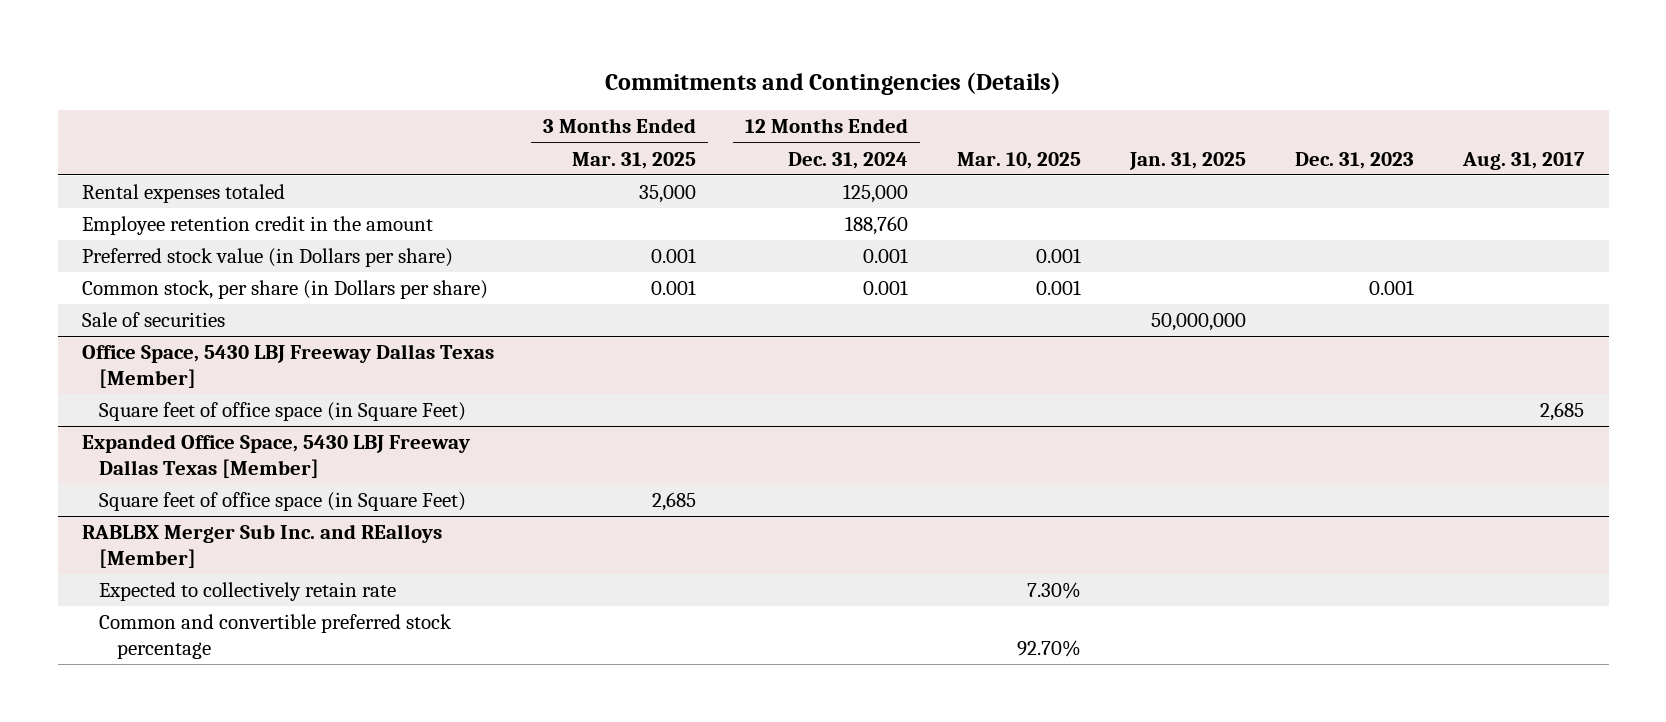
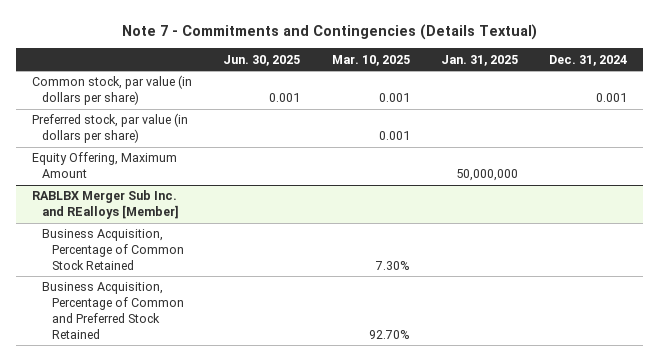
- Commitments and Contingencies (Details)
+ Note 7 - Commitments and Contingencies (Details Textual)
- | 3 Months Ended Mar. 31, 2025 | 12 Months Ended Dec. 31, 2024 | Mar. 10, 2025 | Jan. 31, 2025 | Dec. 31, 2023 | Aug. 31, 2017
+ | Jun. 30, 2025 | Mar. 10, 2025 | Jan. 31, 2025 | Dec. 31, 2024
- Rental expenses totaled | 35,000 | 125,000 | | | |
- Employee retention credit in the amount | | 188,760 | | | |
- Preferred stock value (in Dollars per share) | 0.001 | 0.001 | 0.001 | | |
- Common stock, per share (in Dollars per share) | 0.001 | 0.001 | 0.001 | | 0.001 |
- Sale of securities | | | | 50,000,000 | |
- Office Space, 5430 LBJ Freeway Dallas Texas [Member]
- Square feet of office space (in Square Feet) | | | | | | 2,685
- Expanded Office Space, 5430 LBJ Freeway Dallas Texas [Member]
- Square feet of office space (in Square Feet) | 2,685 | | | | |
+ Common stock, par value (in dollars per share) | 0.001 | 0.001 | | 0.001
+ Preferred stock, par value (in dollars per share) | | 0.001 | |
+ Equity Offering, Maximum Amount | | | 50,000,000 |
@ RABLBX Merger Sub Inc. and REalloys [Member]
- Expected to collectively retain rate | | | 7.30% | | |
- Common and convertible preferred stock percentage | | | 92.70% | | |
+ Business Acquisition, Percentage of Common Stock Retained | | 7.30% | |
+ Business Acquisition, Percentage of Common and Preferred Stock Retained | | 92.70% | |

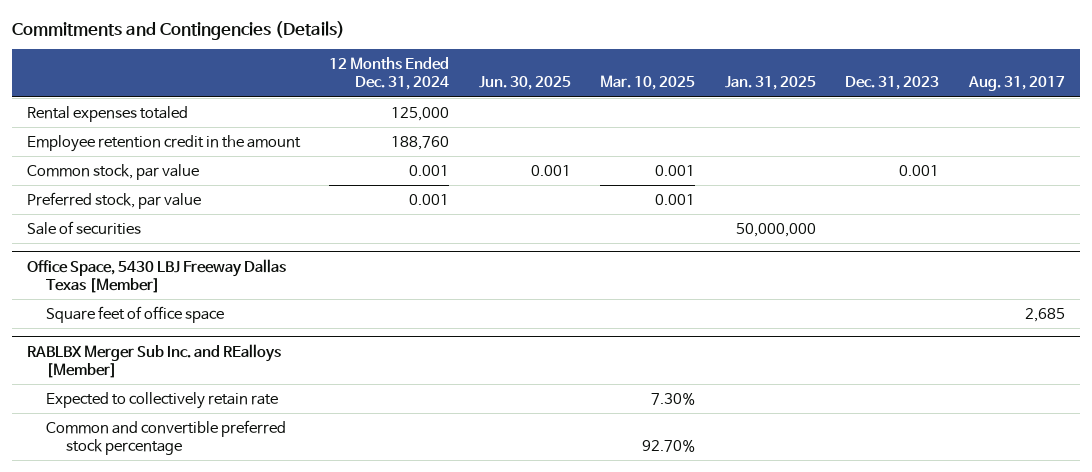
- Note 7 - Commitments and Contingencies (Details Textual)
+ Commitments and Contingencies (Details)
- | Jun. 30, 2025 | Mar. 10, 2025 | Jan. 31, 2025 | Dec. 31, 2024
+ | 12 Months Ended Dec. 31, 2024 | Jun. 30, 2025 | Mar. 10, 2025 | Jan. 31, 2025 | Dec. 31, 2023 | Aug. 31, 2017
- Common stock, par value (in dollars per share) | 0.001 | 0.001 | | 0.001
- Preferred stock, par value (in dollars per share) | | 0.001 | |
- Equity Offering, Maximum Amount | | | 50,000,000 |
+ Rental expenses totaled | 125,000 | | | | |
+ Employee retention credit in the amount | 188,760 | | | | |
+ Common stock, par value | 0.001 | 0.001 | 0.001 | | 0.001 |
+ Preferred stock, par value | 0.001 | | 0.001 | | |
+ Sale of securities | | | | 50,000,000 | |
+ Office Space, 5430 LBJ Freeway Dallas Texas [Member]
+ Square feet of office space | | | | | | 2,685
@ RABLBX Merger Sub Inc. and REalloys [Member]
- Business Acquisition, Percentage of Common Stock Retained | | 7.30% | |
- Business Acquisition, Percentage of Common and Preferred Stock Retained | | 92.70% | |
+ Expected to collectively retain rate | | | 7.30% | | |
+ Common and convertible preferred stock percentage | | | 92.70% | | |

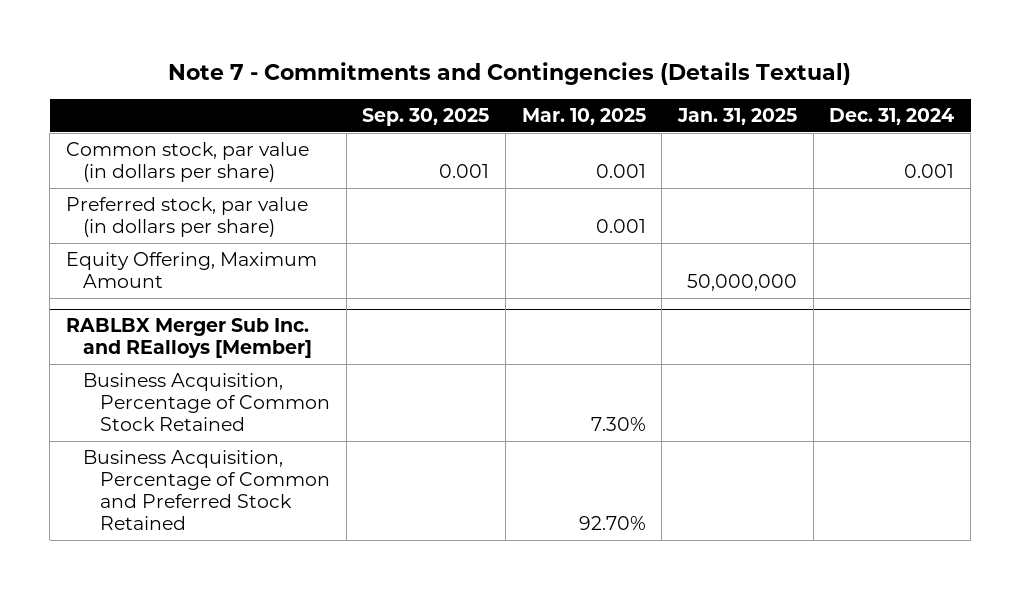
- Commitments and Contingencies (Details)
+ Note 7 - Commitments and Contingencies (Details Textual)
- | 12 Months Ended Dec. 31, 2024 | Jun. 30, 2025 | Mar. 10, 2025 | Jan. 31, 2025 | Dec. 31, 2023 | Aug. 31, 2017
+ | Sep. 30, 2025 | Mar. 10, 2025 | Jan. 31, 2025 | Dec. 31, 2024
- Rental expenses totaled | 125,000 | | | | |
- Employee retention credit in the amount | 188,760 | | | | |
- Common stock, par value | 0.001 | 0.001 | 0.001 | | 0.001 |
- Preferred stock, par value | 0.001 | | 0.001 | | |
- Sale of securities | | | | 50,000,000 | |
- Office Space, 5430 LBJ Freeway Dallas Texas [Member]
- Square feet of office space | | | | | | 2,685
+ Common stock, par value (in dollars per share) | 0.001 | 0.001 | | 0.001
+ Preferred stock, par value (in dollars per share) | | 0.001 | |
+ Equity Offering, Maximum Amount | | | 50,000,000 |
@ RABLBX Merger Sub Inc. and REalloys [Member]
- Expected to collectively retain rate | | | 7.30% | | |
- Common and convertible preferred stock percentage | | | 92.70% | | |
+ Business Acquisition, Percentage of Common Stock Retained | | 7.30% | |
+ Business Acquisition, Percentage of Common and Preferred Stock Retained | | 92.70% | |

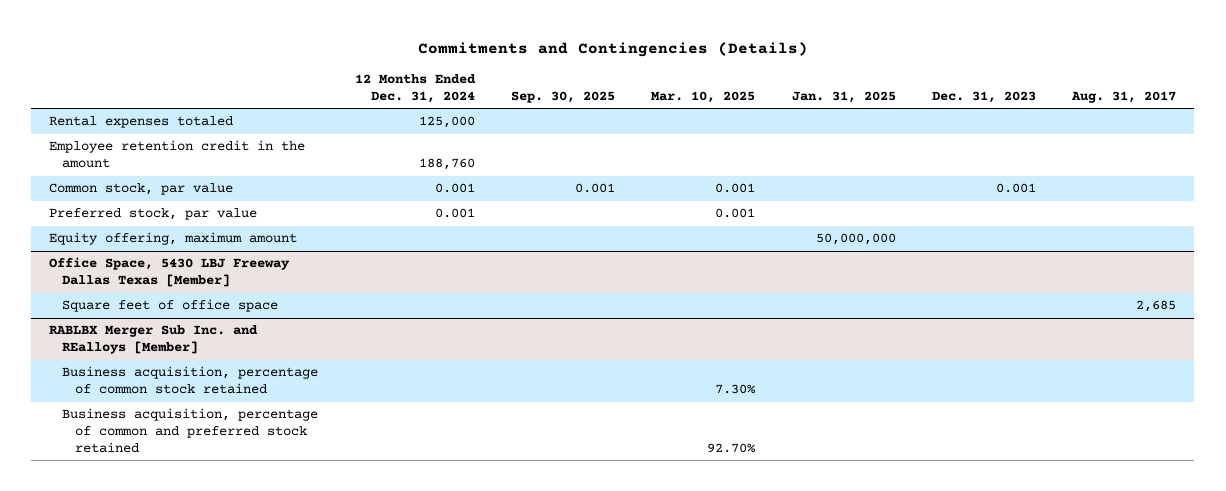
- Note 7 - Commitments and Contingencies (Details Textual)
+ Commitments and Contingencies (Details)
- | Sep. 30, 2025 | Mar. 10, 2025 | Jan. 31, 2025 | Dec. 31, 2024
+ | 12 Months Ended Dec. 31, 2024 | Sep. 30, 2025 | Mar. 10, 2025 | Jan. 31, 2025 | Dec. 31, 2023 | Aug. 31, 2017
- Common stock, par value (in dollars per share) | 0.001 | 0.001 | | 0.001
- Preferred stock, par value (in dollars per share) | | 0.001 | |
- Equity Offering, Maximum Amount | | | 50,000,000 |
+ Rental expenses totaled | 125,000 | | | | |
+ Employee retention credit in the amount | 188,760 | | | | |
+ Common stock, par value | 0.001 | 0.001 | 0.001 | | 0.001 |
+ Preferred stock, par value | 0.001 | | 0.001 | | |
+ Equity offering, maximum amount | | | | 50,000,000 | |
+ Office Space, 5430 LBJ Freeway Dallas Texas [Member]
+ Square feet of office space | | | | | | 2,685
@ RABLBX Merger Sub Inc. and REalloys [Member]
- Business Acquisition, Percentage of Common Stock Retained | | 7.30% | |
- Business Acquisition, Percentage of Common and Preferred Stock Retained | | 92.70% | |
+ Business acquisition, percentage of common stock retained | | | 7.30% | | |
+ Business acquisition, percentage of common and preferred stock retained | | | 92.70% | | |

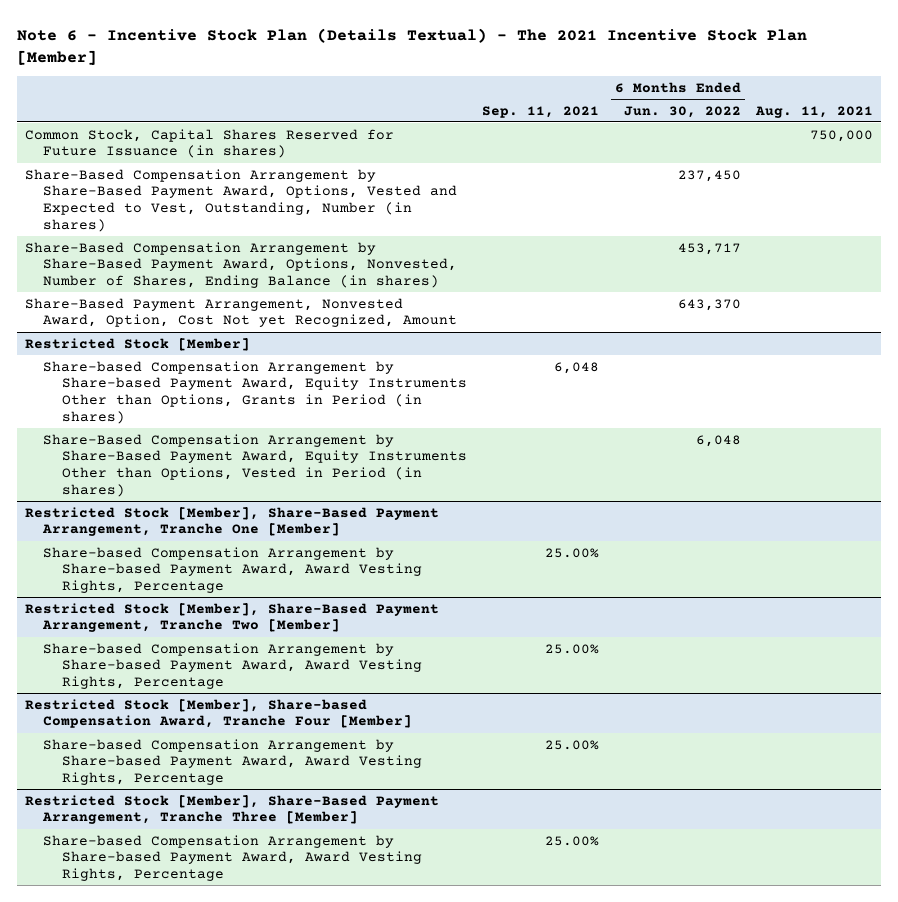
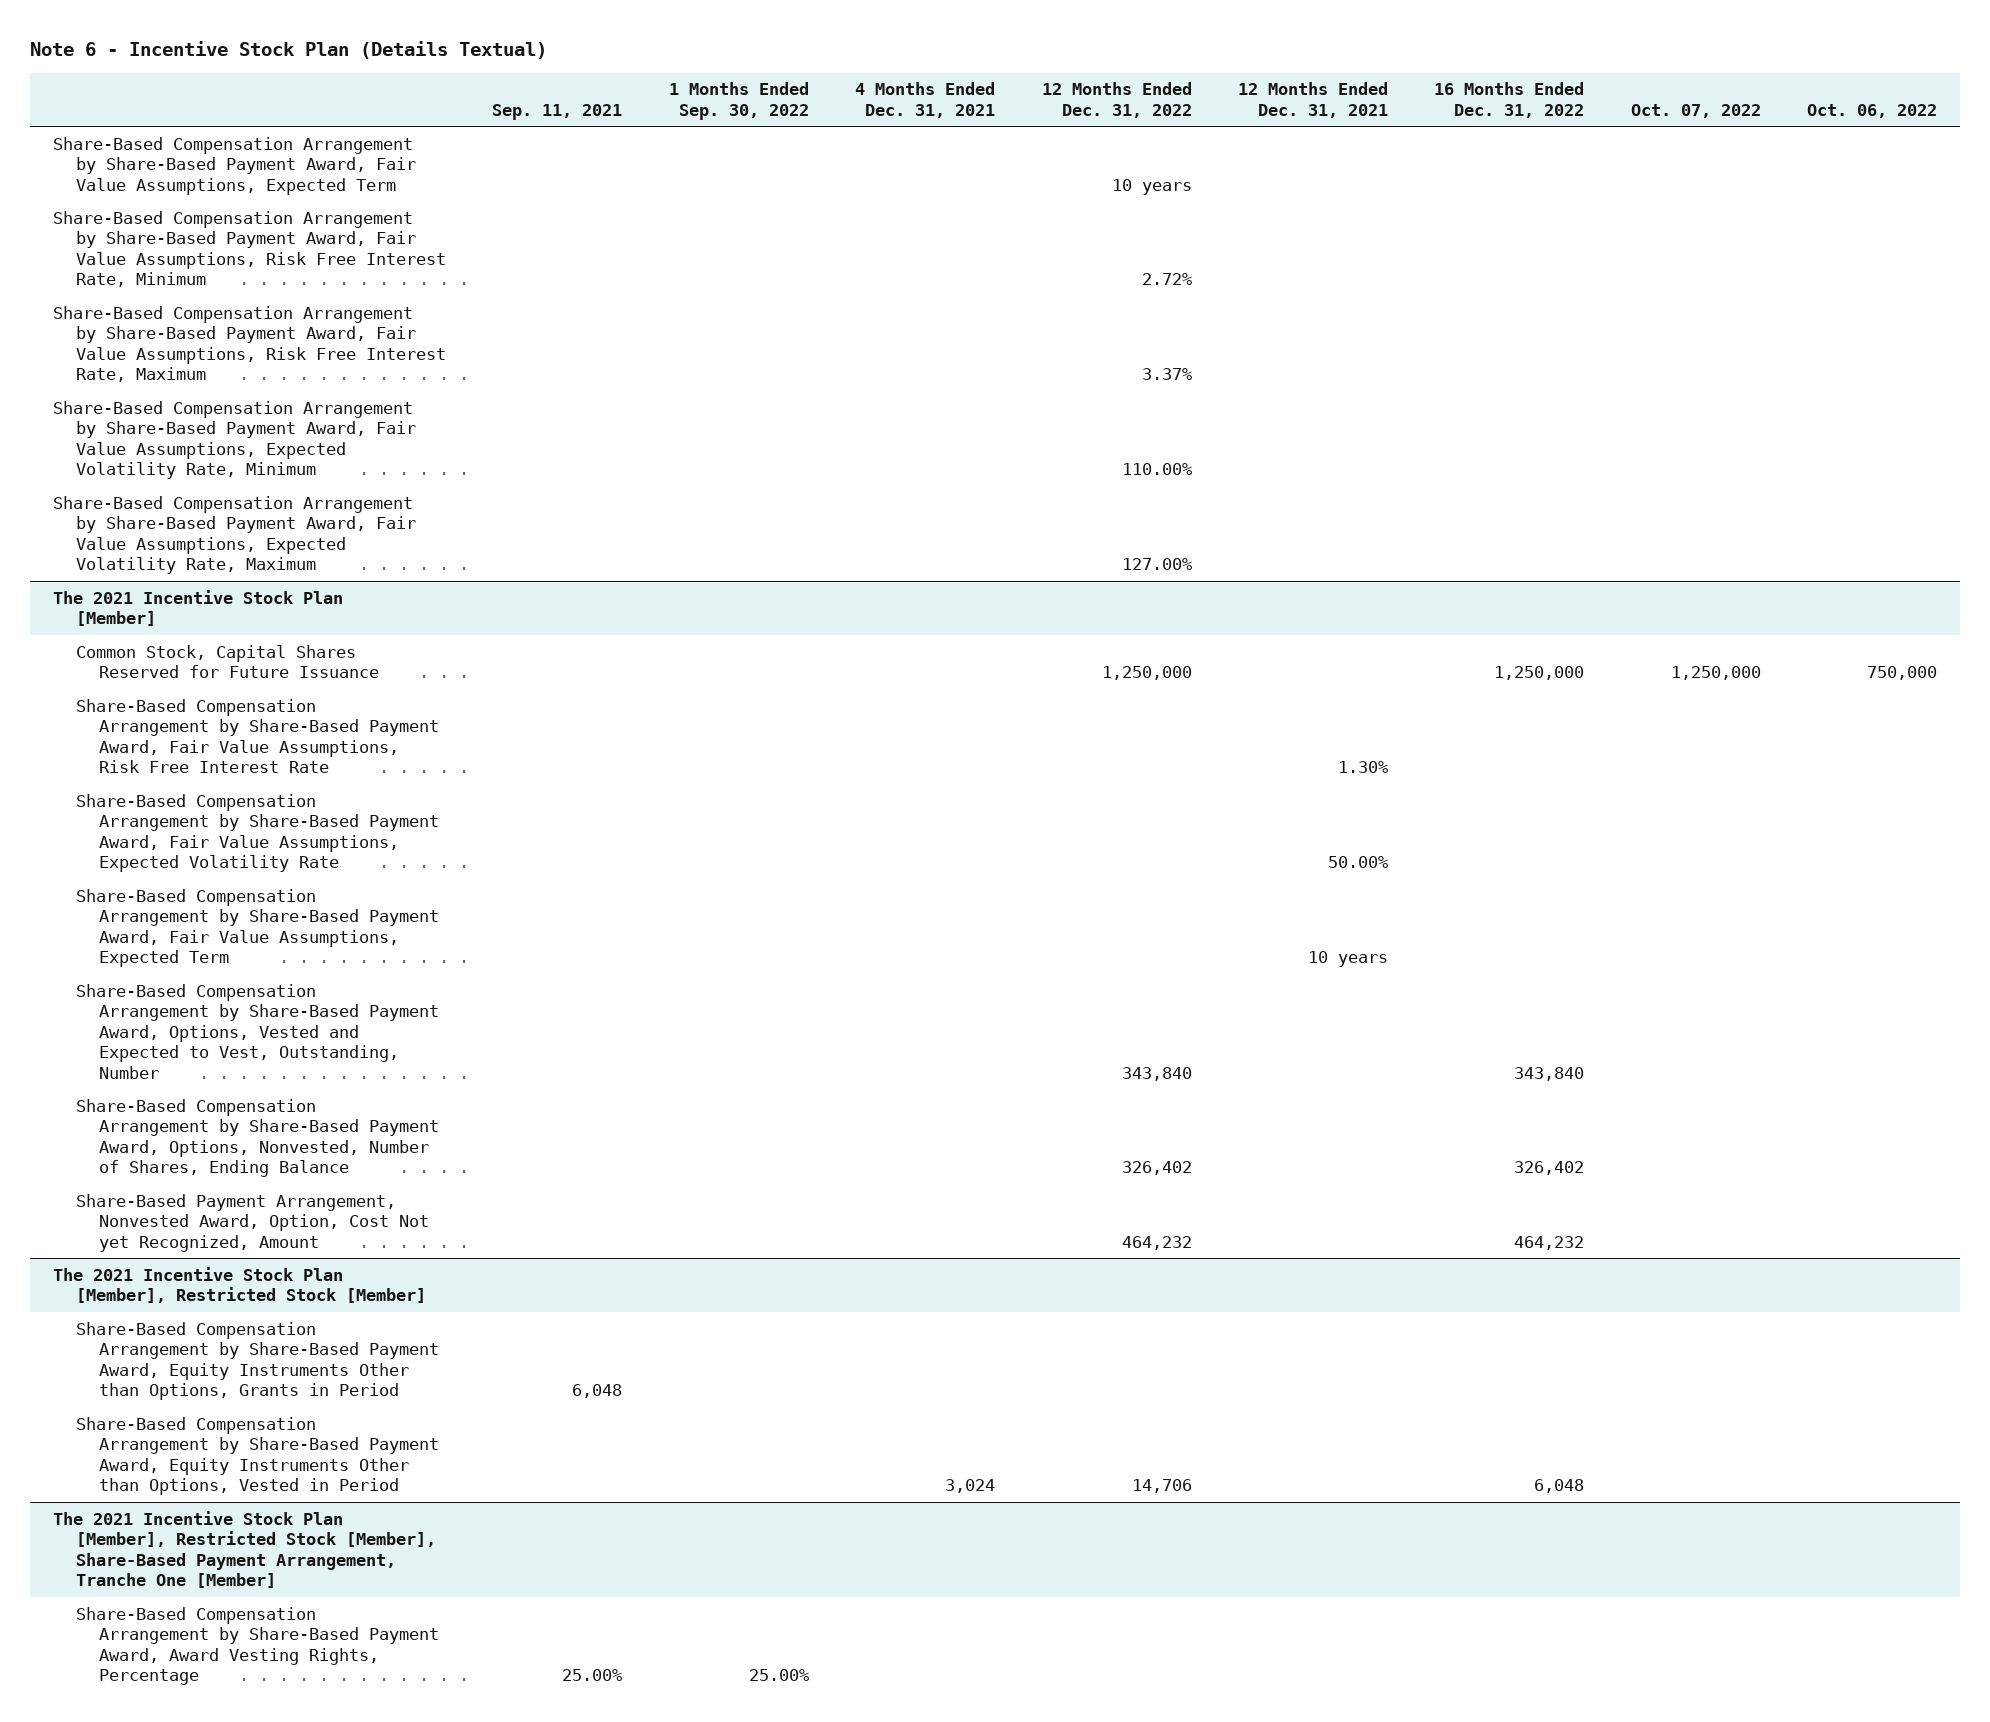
- Note 6 - Incentive Stock Plan (Details Textual) - The 2021 Incentive Stock Plan [Member]
+ Note 6 - Incentive Stock Plan (Details Textual)
- | Sep. 11, 2021 | 6 Months Ended Jun. 30, 2022 | Aug. 11, 2021
+ | Sep. 11, 2021 | 1 Months Ended Sep. 30, 2022 | 4 Months Ended Dec. 31, 2021 | 12 Months Ended Dec. 31, 2022 | 12 Months Ended Dec. 31, 2021 | 16 Months Ended Dec. 31, 2022 | Oct. 07, 2022 | Oct. 06, 2022
- Common Stock, Capital Shares Reserved for Future Issuance (in shares) | | | 750,000
- Share-Based Compensation Arrangement by Share-Based Payment Award, Options, Vested and Expected to Vest, Outstanding, Number (in shares) | | 237,450 |
- Share-Based Compensation Arrangement by Share-Based Payment Award, Options, Nonvested, Number of Shares, Ending Balance (in shares) | | 453,717 |
- Share-Based Payment Arrangement, Nonvested Award, Option, Cost Not yet Recognized, Amount | | 643,370 |
- Restricted Stock [Member]
- Share-based Compensation Arrangement by Share-based Payment Award, Equity Instruments Other than Options, Grants in Period (in shares) | 6,048 | |
- Share-Based Compensation Arrangement by Share-Based Payment Award, Equity Instruments Other than Options, Vested in Period (in shares) | | 6,048 |
- Restricted Stock [Member], Share-Based Payment Arrangement, Tranche One [Member]
- Share-based Compensation Arrangement by Share-based Payment Award, Award Vesting Rights, Percentage | 25.00% | |
- Restricted Stock [Member], Share-Based Payment Arrangement, Tranche Two [Member]
- Share-based Compensation Arrangement by Share-based Payment Award, Award Vesting Rights, Percentage | 25.00% | |
- Restricted Stock [Member], Share-based Compensation Award, Tranche Four [Member]
- Share-based Compensation Arrangement by Share-based Payment Award, Award Vesting Rights, Percentage | 25.00% | |
- Restricted Stock [Member], Share-Based Payment Arrangement, Tranche Three [Member]
- Share-based Compensation Arrangement by Share-based Payment Award, Award Vesting Rights, Percentage | 25.00% | |
+ Share-Based Compensation Arrangement by Share-Based Payment Award, Fair Value Assumptions, Expected Term | | | | 10 years | | | |
+ Share-Based Compensation Arrangement by Share-Based Payment Award, Fair Value Assumptions, Risk Free Interest Rate, Minimum | | | | 2.72% | | | |
+ Share-Based Compensation Arrangement by Share-Based Payment Award, Fair Value Assumptions, Risk Free Interest Rate, Maximum | | | | 3.37% | | | |
+ Share-Based Compensation Arrangement by Share-Based Payment Award, Fair Value Assumptions, Expected Volatility Rate, Minimum | | | | 110.00% | | | |
+ Share-Based Compensation Arrangement by Share-Based Payment Award, Fair Value Assumptions, Expected Volatility Rate, Maximum | | | | 127.00% | | | |
+ The 2021 Incentive Stock Plan [Member]
+ Common Stock, Capital Shares Reserved for Future Issuance | | | | 1,250,000 | | 1,250,000 | 1,250,000 | 750,000
+ Share-Based Compensation Arrangement by Share-Based Payment Award, Fair Value Assumptions, Risk Free Interest Rate | | | | | 1.30% | | |
+ Share-Based Compensation Arrangement by Share-Based Payment Award, Fair Value Assumptions, Expected Volatility Rate | | | | | 50.00% | | |
+ Share-Based Compensation Arrangement by Share-Based Payment Award, Fair Value Assumptions, Expected Term | | | | | 10 years | | |
+ Share-Based Compensation Arrangement by Share-Based Payment Award, Options, Vested and Expected to Vest, Outstanding, Number | | | | 343,840 | | 343,840 | |
+ Share-Based Compensation Arrangement by Share-Based Payment Award, Options, Nonvested, Number of Shares, Ending Balance | | | | 326,402 | | 326,402 | |
+ Share-Based Payment Arrangement, Nonvested Award, Option, Cost Not yet Recognized, Amount | | | | 464,232 | | 464,232 | |
+ The 2021 Incentive Stock Plan [Member], Restricted Stock [Member]
+ Share-Based Compensation Arrangement by Share-Based Payment Award, Equity Instruments Other than Options, Grants in Period | 6,048 | | | | | | |
+ Share-Based Compensation Arrangement by Share-Based Payment Award, Equity Instruments Other than Options, Vested in Period | | | 3,024 | 14,706 | | 6,048 | |
+ The 2021 Incentive Stock Plan [Member], Restricted Stock [Member], Share-Based Payment Arrangement, Tranche One [Member]
+ Share-Based Compensation Arrangement by Share-Based Payment Award, Award Vesting Rights, Percentage | 25.00% | 25.00% | | | | | |

